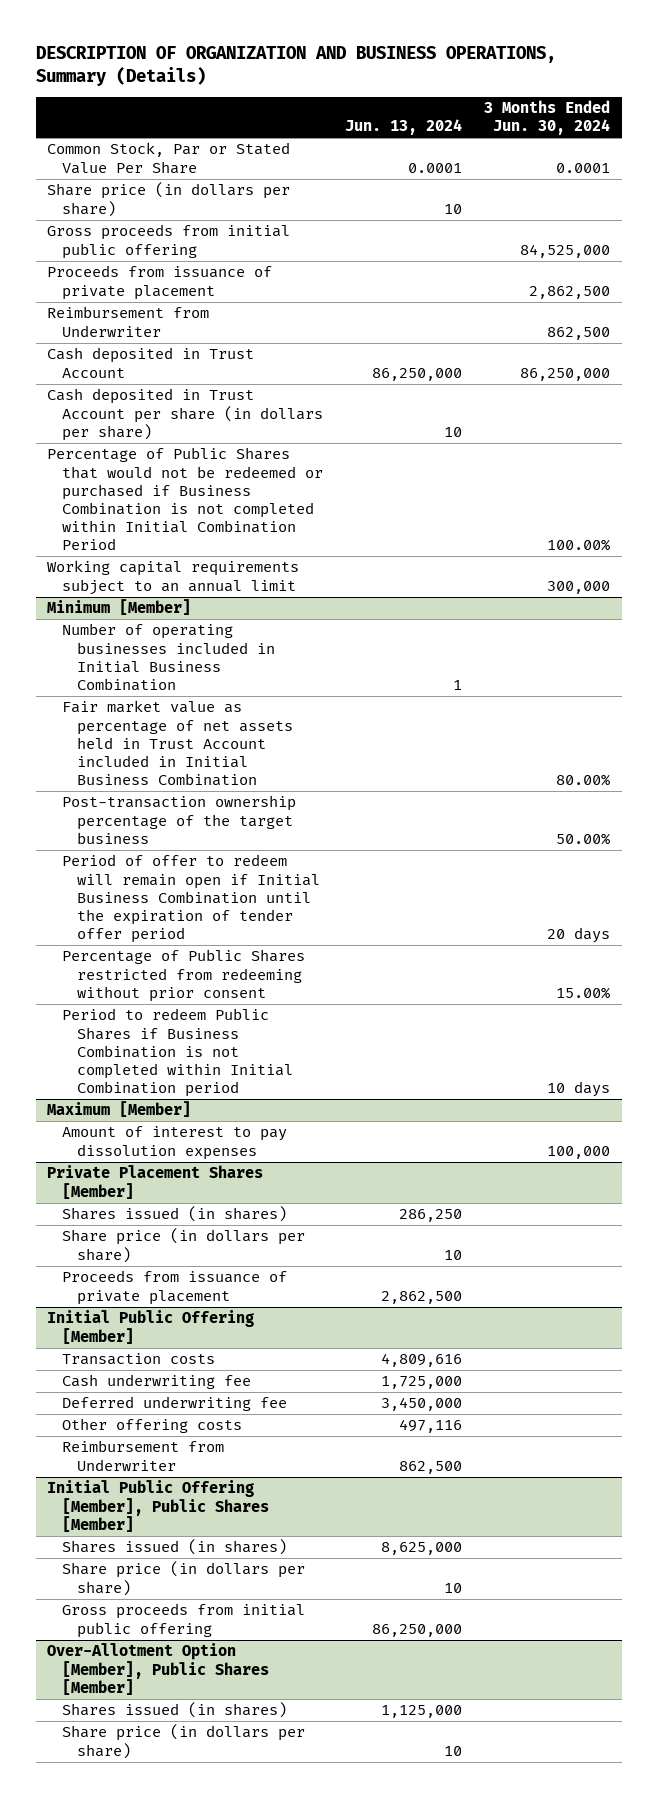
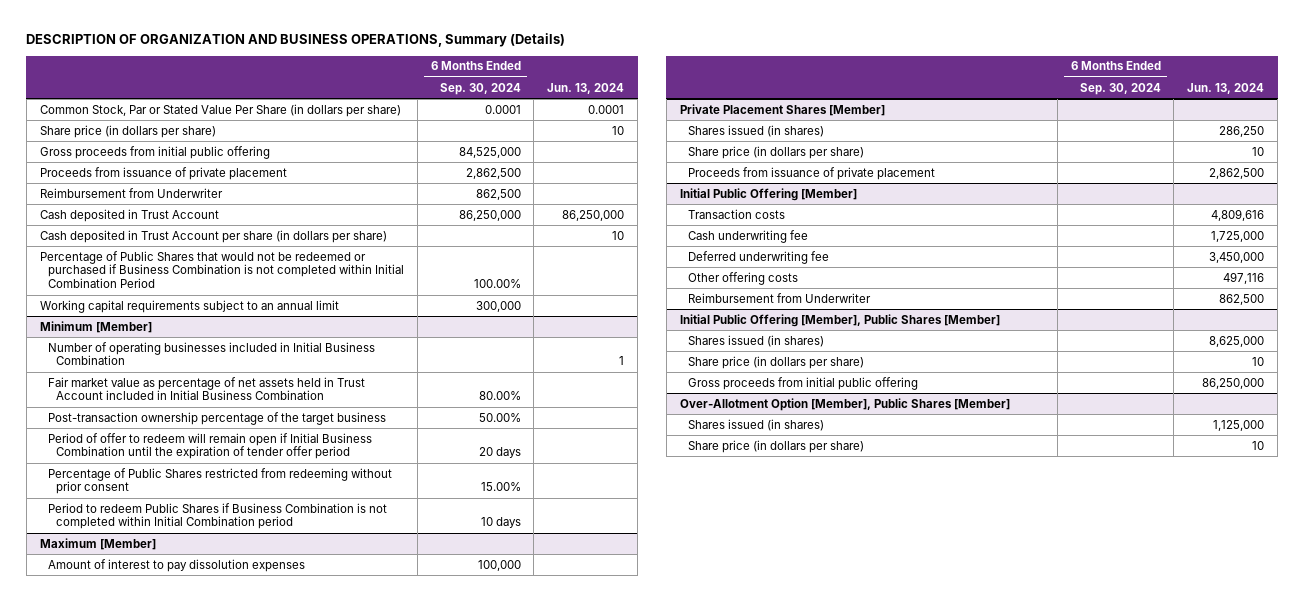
- | Jun. 13, 2024 | 3 Months Ended Jun. 30, 2024
+ | 6 Months Ended Sep. 30, 2024 | Jun. 13, 2024
- Common Stock, Par or Stated Value Per Share | 0.0001 | 0.0001
+ Common Stock, Par or Stated Value Per Share (in dollars per share) | 0.0001 | 0.0001

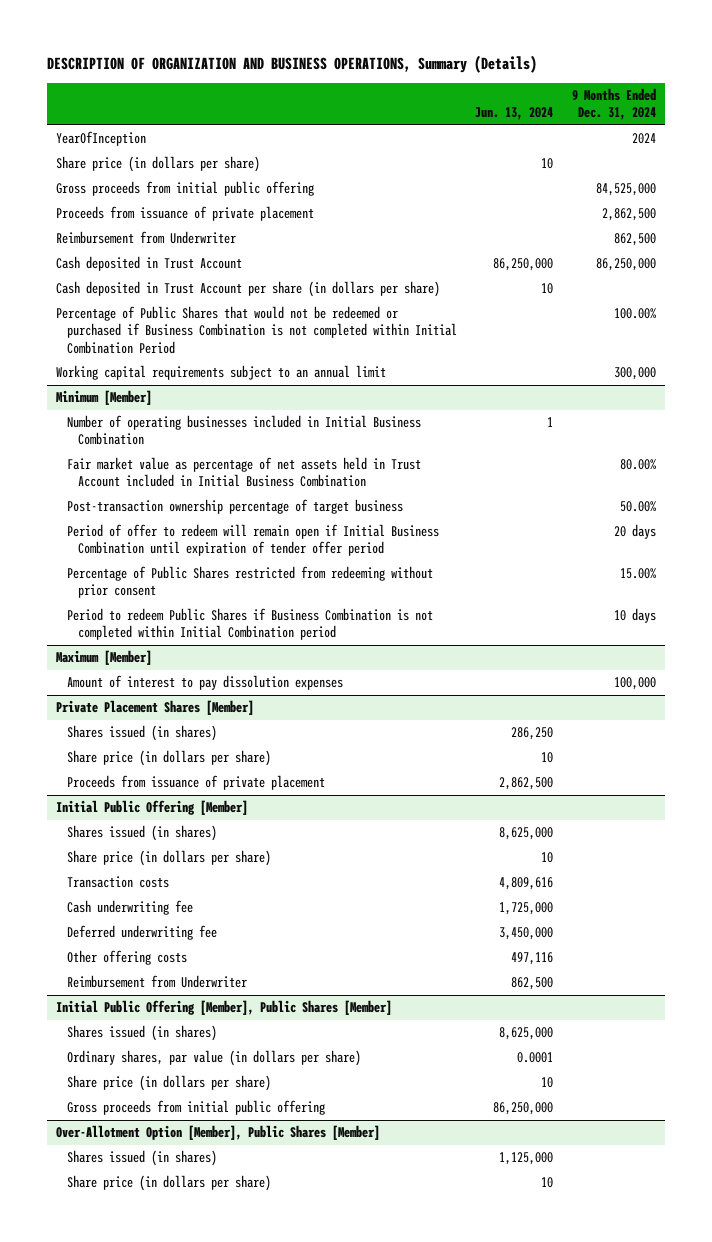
- | 6 Months Ended Sep. 30, 2024 | Jun. 13, 2024
+ | Jun. 13, 2024 | 9 Months Ended Dec. 31, 2024
- Common Stock, Par or Stated Value Per Share (in dollars per share) | 0.0001 | 0.0001
+ YearOfInception | | 2024
@ Minimum [Member]
- Post-transaction ownership percentage of the target business | 50.00% |
- Period of offer to redeem will remain open if Initial Business Combination until the expiration of tender offer period | 20 days |
+ Post-transaction ownership percentage of target business | | 50.00%
+ Period of offer to redeem will remain open if Initial Business Combination until expiration of tender offer period | | 20 days
@ Initial Public Offering [Member]
+ Shares issued (in shares) | 8,625,000 |
+ Share price (in dollars per share) | 10 |
@ Initial Public Offering [Member], Public Shares [Member]
+ Ordinary shares, par value (in dollars per share) | 0.0001 |

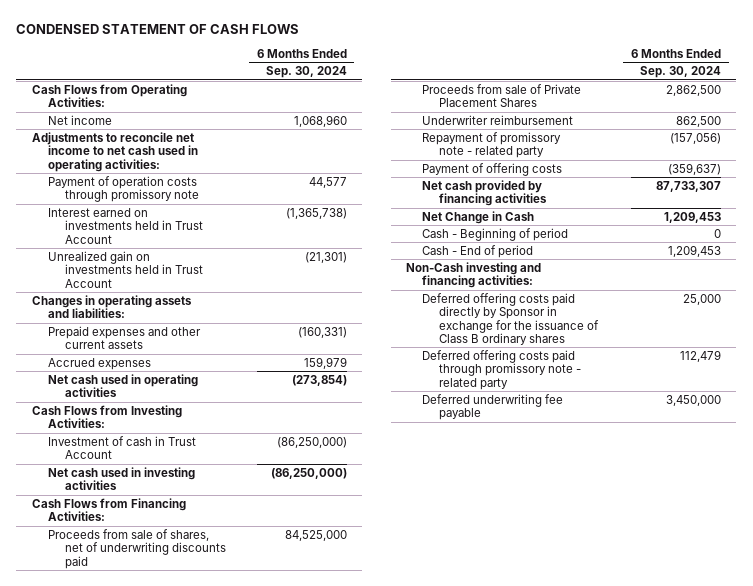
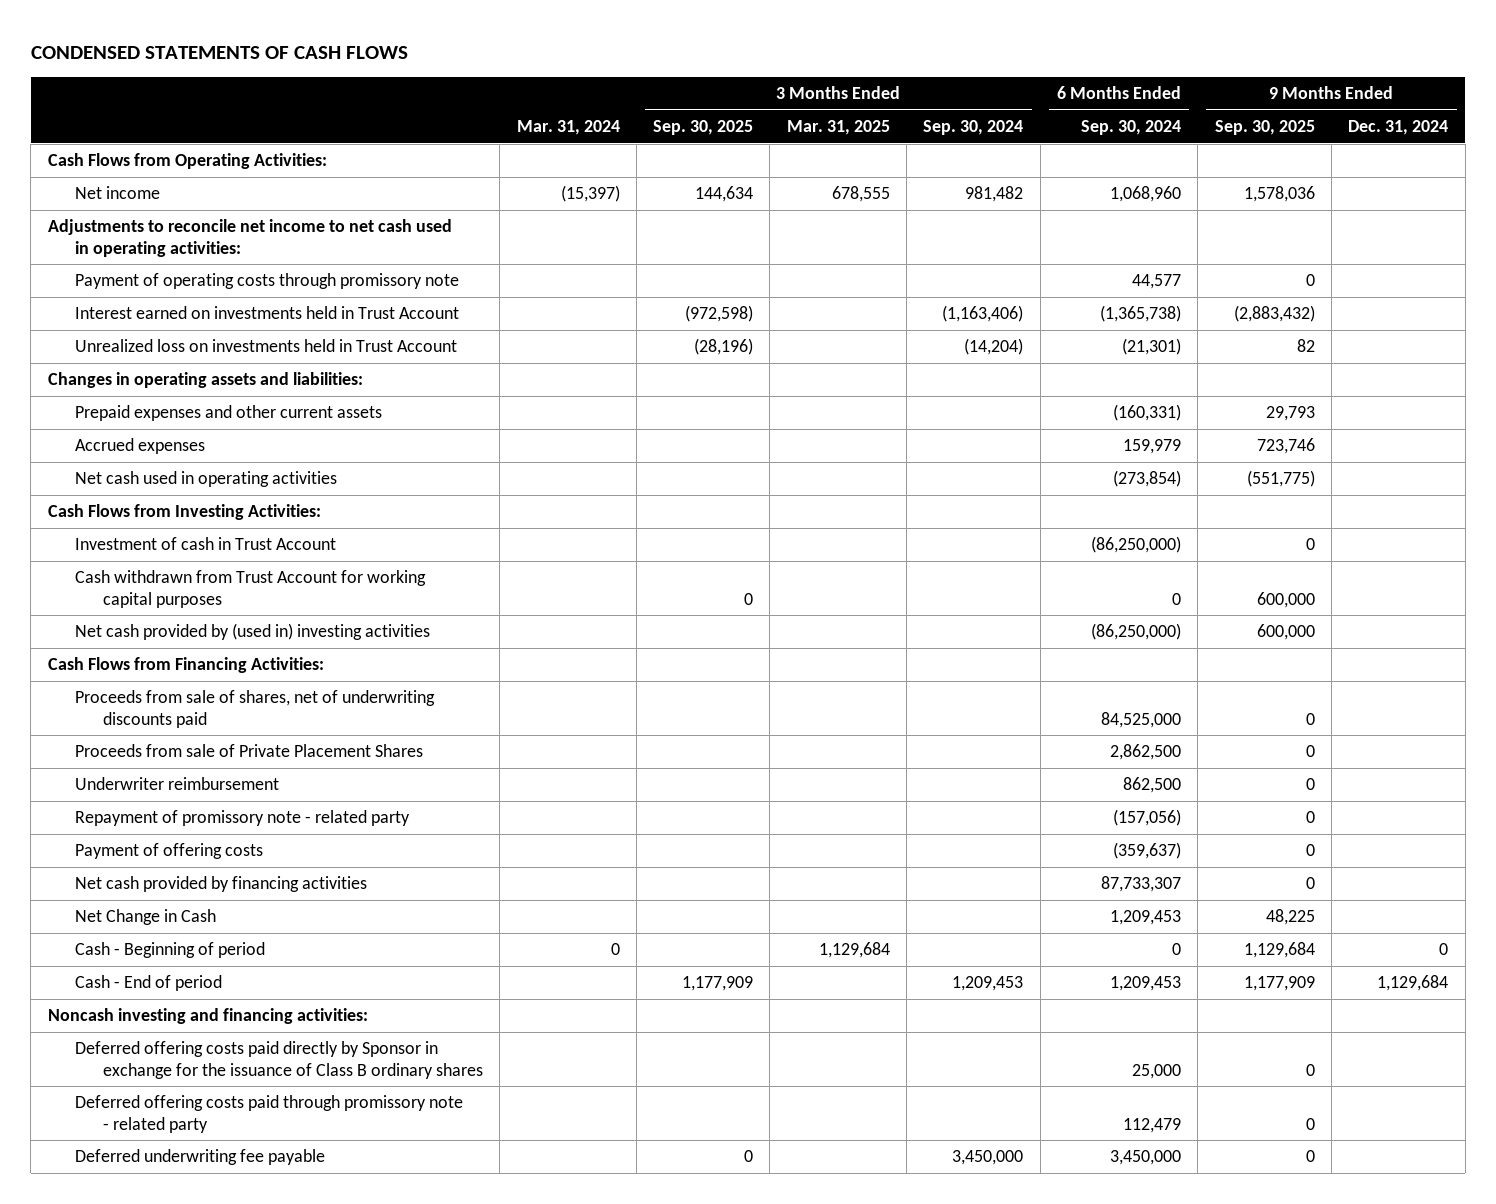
- CONDENSED STATEMENT OF CASH FLOWS
+ CONDENSED STATEMENTS OF CASH FLOWS
- | 6 Months Ended Sep. 30, 2024
+ | Mar. 31, 2024 | 3 Months Ended Sep. 30, 2025 | 3 Months Ended Mar. 31, 2025 | 3 Months Ended Sep. 30, 2024 | 6 Months Ended Sep. 30, 2024 | 9 Months Ended Sep. 30, 2025 | 9 Months Ended Dec. 31, 2024
- Payment of operation costs through promissory note | 44,577
+ Payment of operating costs through promissory note | | | | | 44,577 | 0 |
- Unrealized gain on investments held in Trust Account | (21,301)
+ Unrealized loss on investments held in Trust Account | | (28,196) | | (14,204) | (21,301) | 82 |
- Net cash used in investing activities | (86,250,000)
+ Cash withdrawn from Trust Account for working capital purposes | | 0 | | | 0 | 600,000 |
+ Net cash provided by (used in) investing activities | | | | | (86,250,000) | 600,000 |
- Non-Cash investing and financing activities:
+ Noncash investing and financing activities:

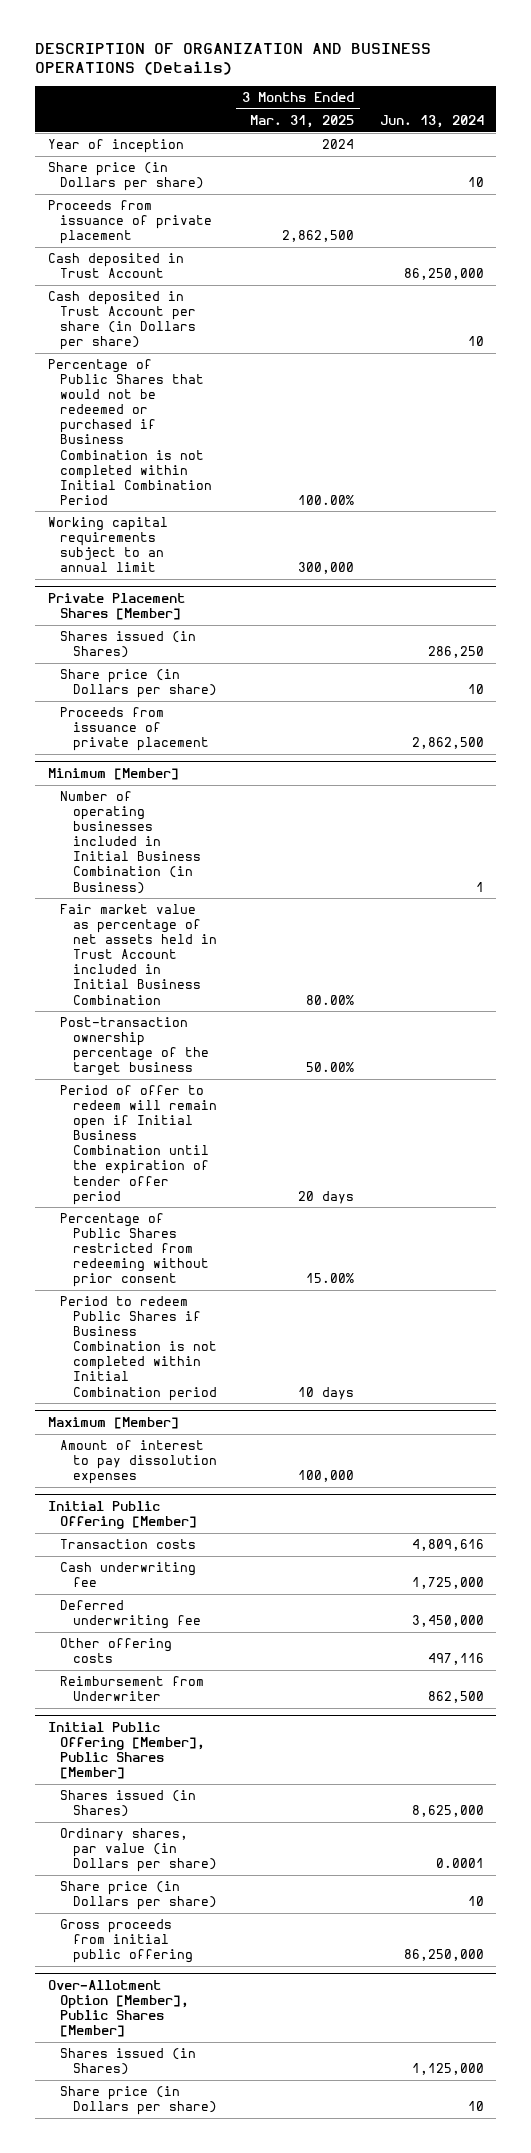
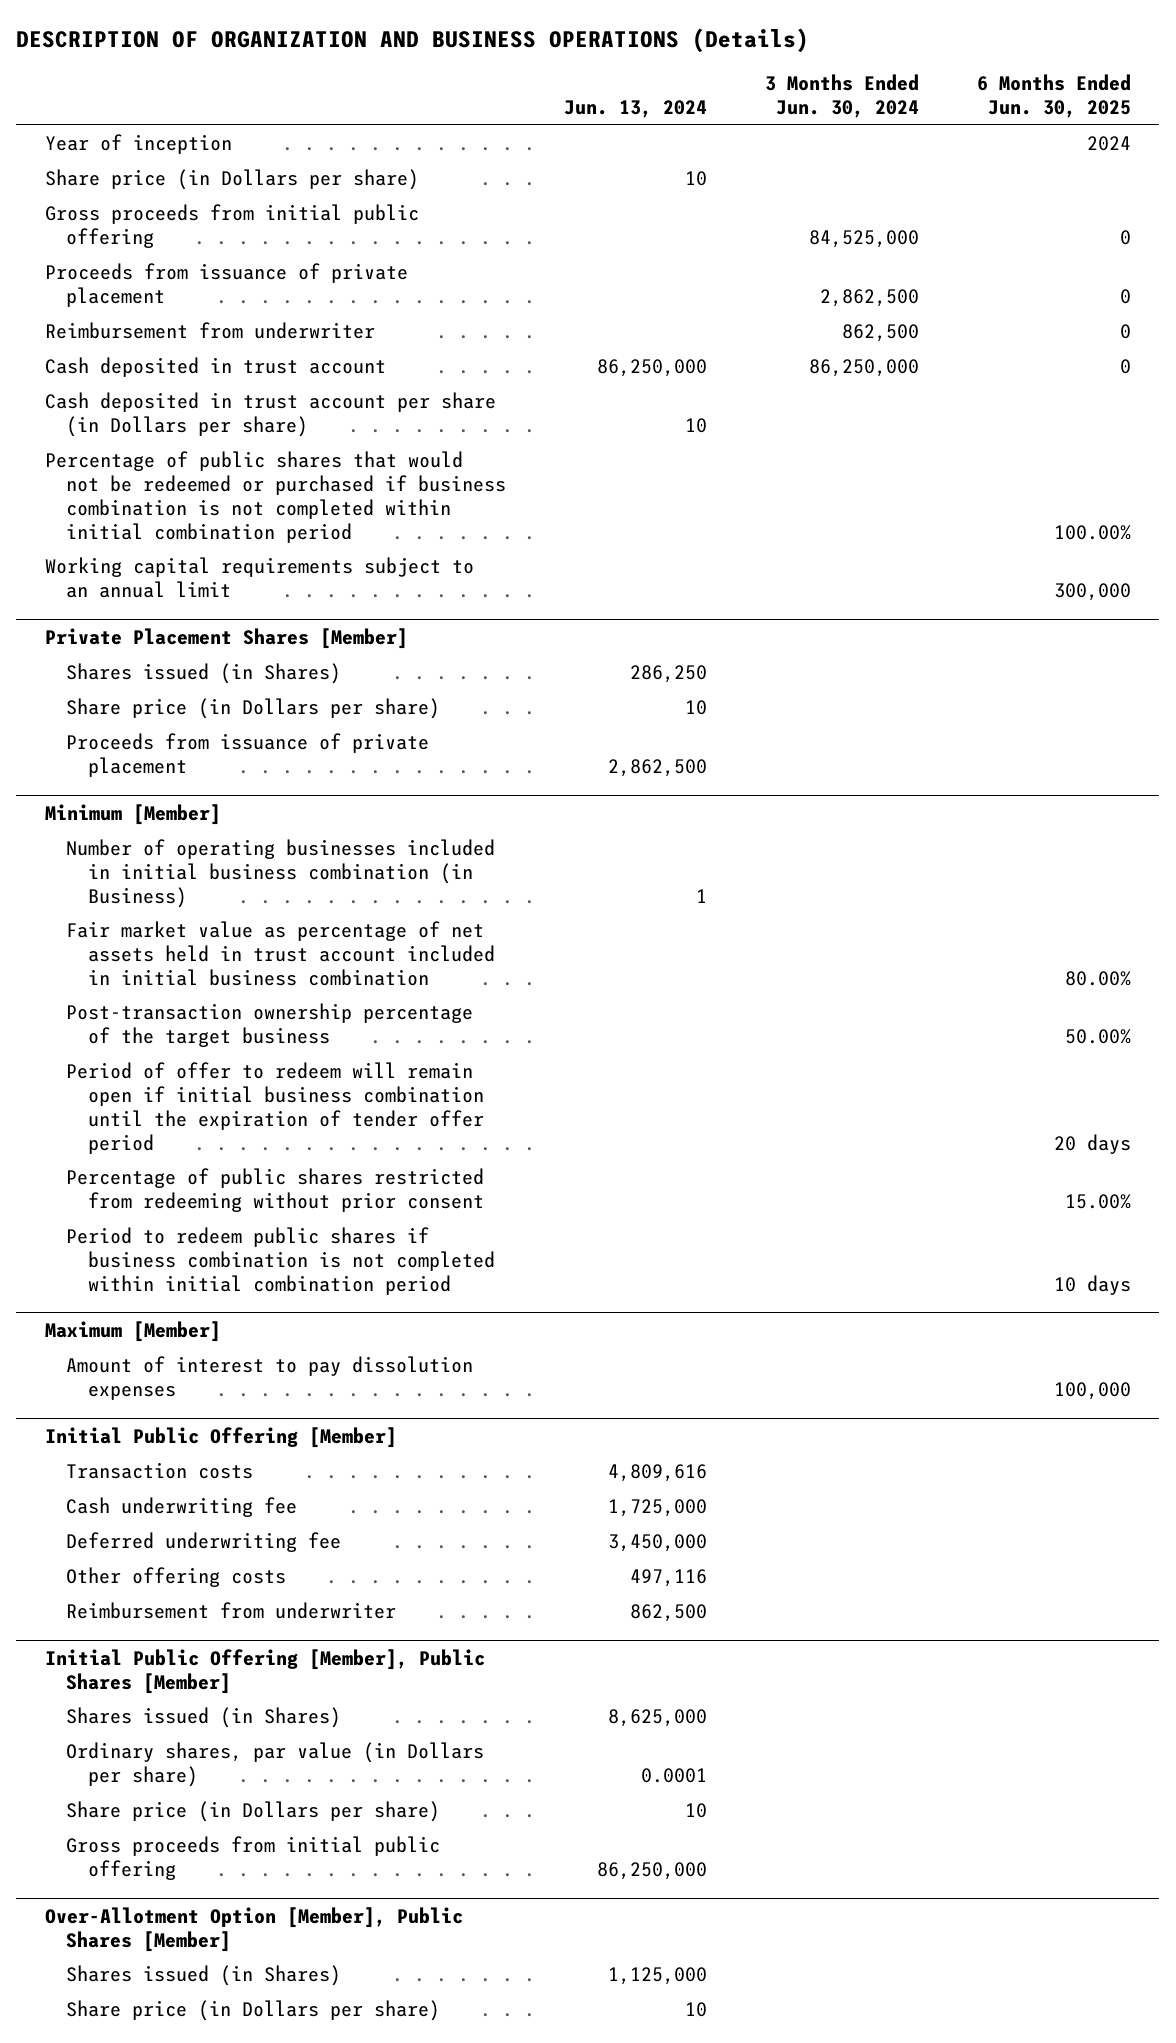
- | 3 Months Ended Mar. 31, 2025 | Jun. 13, 2024
+ | Jun. 13, 2024 | 3 Months Ended Jun. 30, 2024 | 6 Months Ended Jun. 30, 2025
+ Gross proceeds from initial public offering | | 84,525,000 | 0
- Cash deposited in Trust Account | | 86,250,000
- Cash deposited in Trust Account per share (in Dollars per share) | | 10
- Percentage of Public Shares that would not be redeemed or purchased if Business Combination is not completed within Initial Combination Period | 100.00% |
+ Reimbursement from underwriter | | 862,500 | 0
+ Cash deposited in trust account | 86,250,000 | 86,250,000 | 0
+ Cash deposited in trust account per share (in Dollars per share) | 10 | |
+ Percentage of public shares that would not be redeemed or purchased if business combination is not completed within initial combination period | | | 100.00%
@ Minimum [Member]
- Number of operating businesses included in Initial Business Combination (in Business) | | 1
- Fair market value as percentage of net assets held in Trust Account included in Initial Business Combination | 80.00% |
+ Number of operating businesses included in initial business combination (in Business) | 1 | |
+ Fair market value as percentage of net assets held in trust account included in initial business combination | | | 80.00%
- Period of offer to redeem will remain open if Initial Business Combination until the expiration of tender offer period | 20 days |
- Percentage of Public Shares restricted from redeeming without prior consent | 15.00% |
- Period to redeem Public Shares if Business Combination is not completed within Initial Combination period | 10 days |
+ Period of offer to redeem will remain open if initial business combination until the expiration of tender offer period | | | 20 days
+ Percentage of public shares restricted from redeeming without prior consent | | | 15.00%
+ Period to redeem public shares if business combination is not completed within initial combination period | | | 10 days
@ Initial Public Offering [Member]
- Reimbursement from Underwriter | | 862,500
+ Reimbursement from underwriter | 862,500 | |

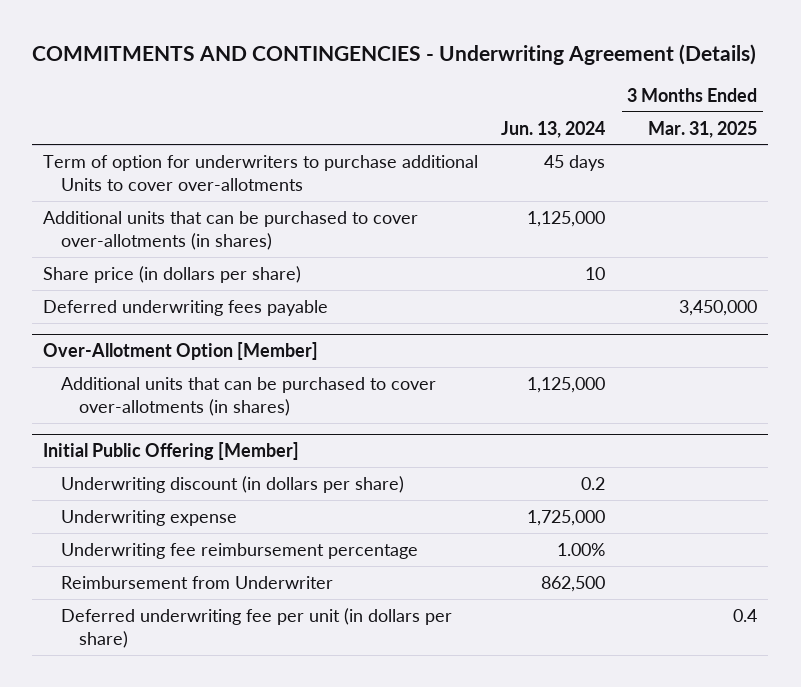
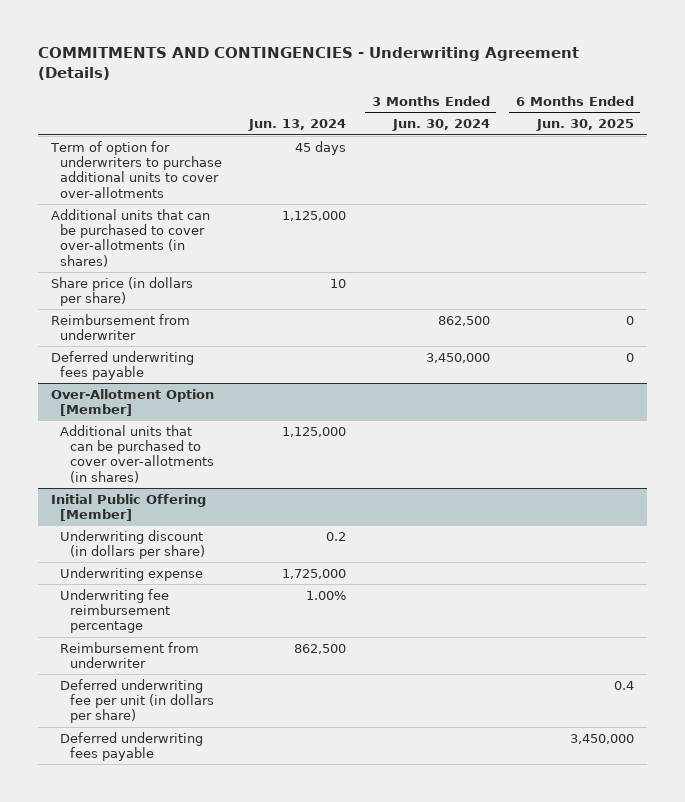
- | Jun. 13, 2024 | 3 Months Ended Mar. 31, 2025
+ | Jun. 13, 2024 | 3 Months Ended Jun. 30, 2024 | 6 Months Ended Jun. 30, 2025
- Term of option for underwriters to purchase additional Units to cover over-allotments | 45 days |
+ Term of option for underwriters to purchase additional units to cover over-allotments | 45 days | |
+ Reimbursement from underwriter | | 862,500 | 0
@ Initial Public Offering [Member]
- Reimbursement from Underwriter | 862,500 |
+ Reimbursement from underwriter | 862,500 | |
+ Deferred underwriting fees payable | | | 3,450,000

